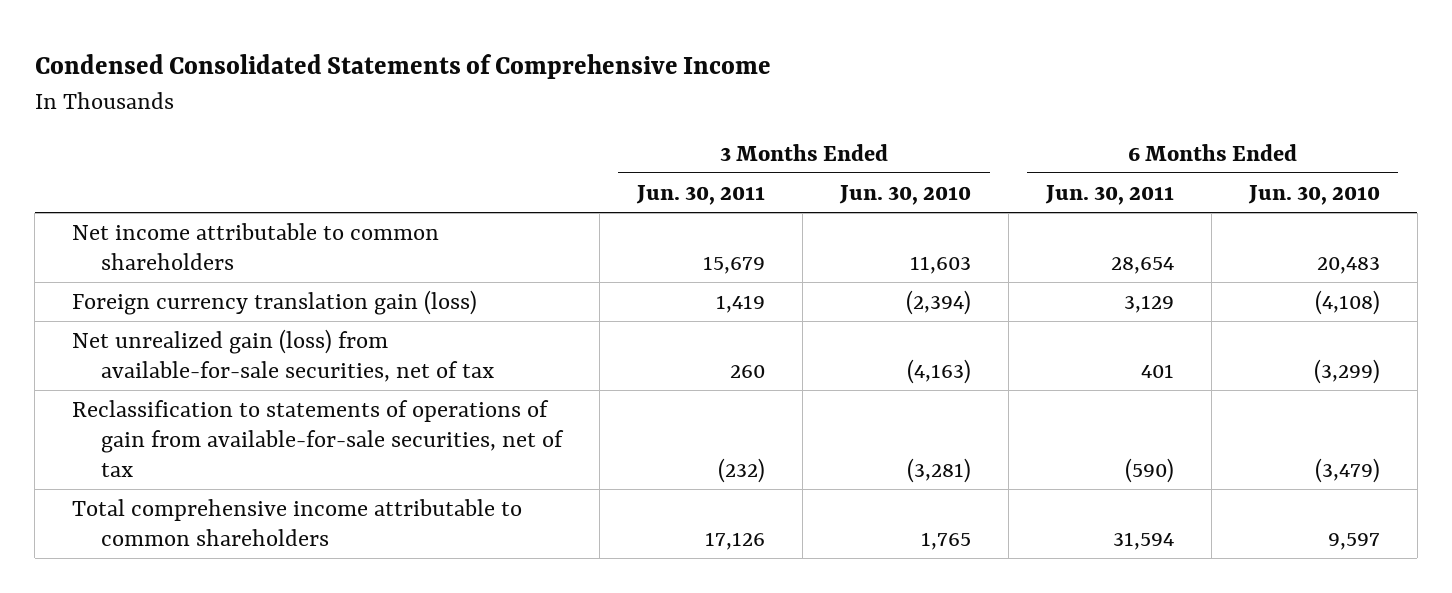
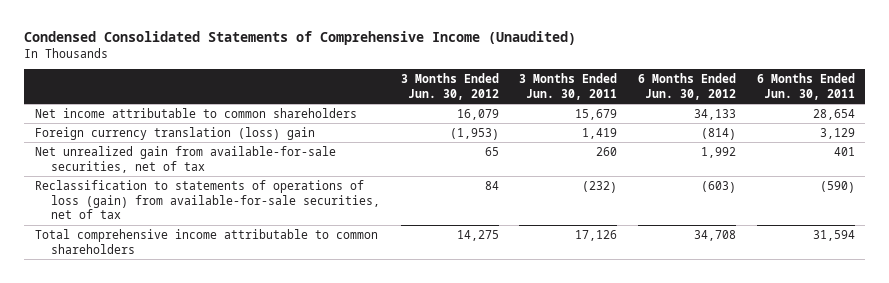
- Condensed Consolidated Statements of Comprehensive Income
+ Condensed Consolidated Statements of Comprehensive Income (Unaudited)
- | 3 Months Ended Jun. 30, 2011 | 3 Months Ended Jun. 30, 2010 | 6 Months Ended Jun. 30, 2011 | 6 Months Ended Jun. 30, 2010
+ | 3 Months Ended Jun. 30, 2012 | 3 Months Ended Jun. 30, 2011 | 6 Months Ended Jun. 30, 2012 | 6 Months Ended Jun. 30, 2011
- Foreign currency translation gain (loss) | 1,419 | (2,394) | 3,129 | (4,108)
- Net unrealized gain (loss) from available-for-sale securities, net of tax | 260 | (4,163) | 401 | (3,299)
- Reclassification to statements of operations of gain from available-for-sale securities, net of tax | (232) | (3,281) | (590) | (3,479)
+ Foreign currency translation (loss) gain | (1,953) | 1,419 | (814) | 3,129
+ Net unrealized gain from available-for-sale securities, net of tax | 65 | 260 | 1,992 | 401
+ Reclassification to statements of operations of loss (gain) from available-for-sale securities, net of tax | 84 | (232) | (603) | (590)

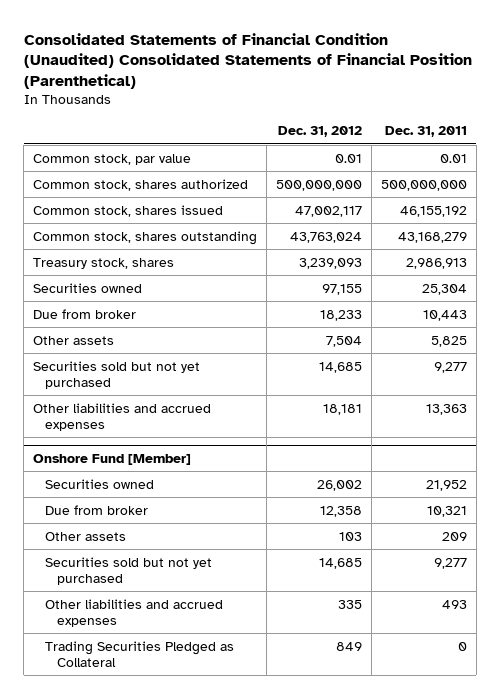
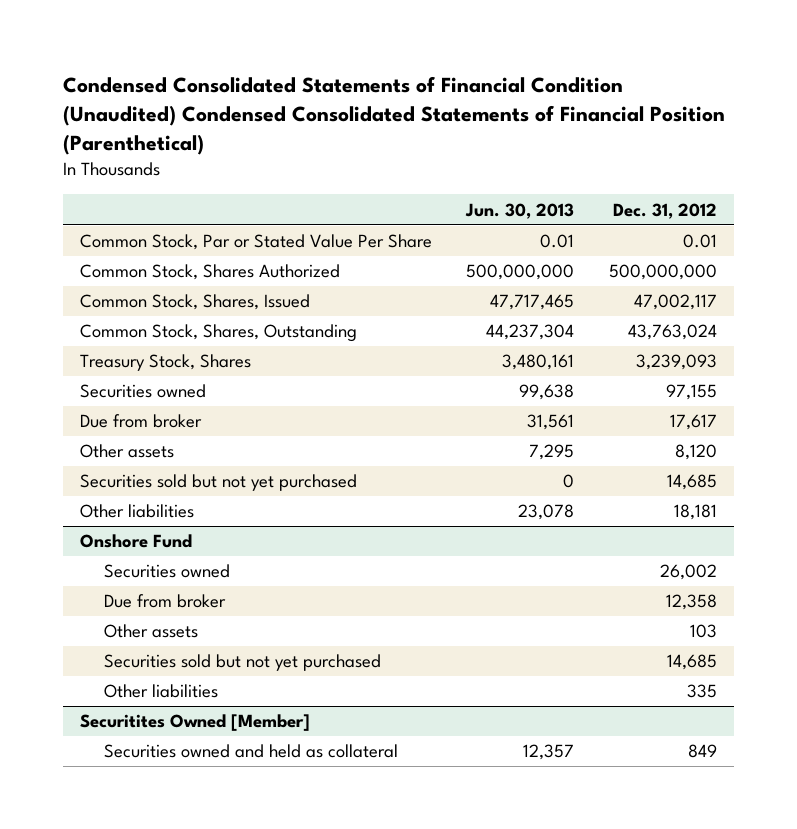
- Consolidated Statements of Financial Condition (Unaudited) Consolidated Statements of Financial Position (Parenthetical)
+ Condensed Consolidated Statements of Financial Condition (Unaudited) Condensed Consolidated Statements of Financial Position (Parenthetical)
- | Dec. 31, 2012 | Dec. 31, 2011
+ | Jun. 30, 2013 | Dec. 31, 2012
- Common stock, par value | 0.01 | 0.01
- Common stock, shares authorized | 500,000,000 | 500,000,000
- Common stock, shares issued | 47,002,117 | 46,155,192
- Common stock, shares outstanding | 43,763,024 | 43,168,279
- Treasury stock, shares | 3,239,093 | 2,986,913
+ Common Stock, Par or Stated Value Per Share | 0.01 | 0.01
+ Common Stock, Shares Authorized | 500,000,000 | 500,000,000
+ Common Stock, Shares, Issued | 47,717,465 | 47,002,117
+ Common Stock, Shares, Outstanding | 44,237,304 | 43,763,024
+ Treasury Stock, Shares | 3,480,161 | 3,239,093
- Due from broker | 18,233 | 10,443
- Other assets | 7,504 | 5,825
+ Due from broker | 31,561 | 17,617
+ Other assets | 7,295 | 8,120
- Other liabilities and accrued expenses | 18,181 | 13,363
- Onshore Fund [Member]
+ Other liabilities | 23,078 | 18,181
+ Onshore Fund
- Other liabilities and accrued expenses | 335 | 493
- Trading Securities Pledged as Collateral | 849 | 0
+ Other liabilities | | 335
+ Securitites Owned [Member]
+ Securities owned and held as collateral | 12,357 | 849

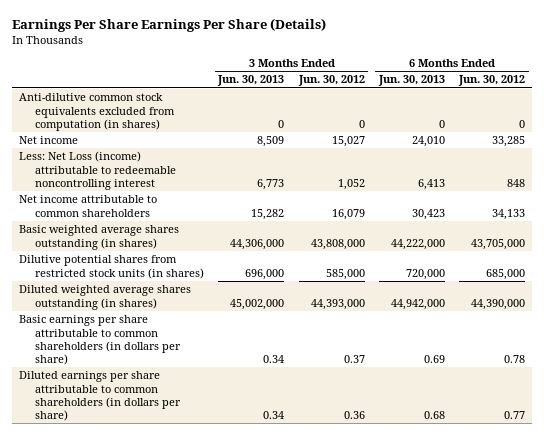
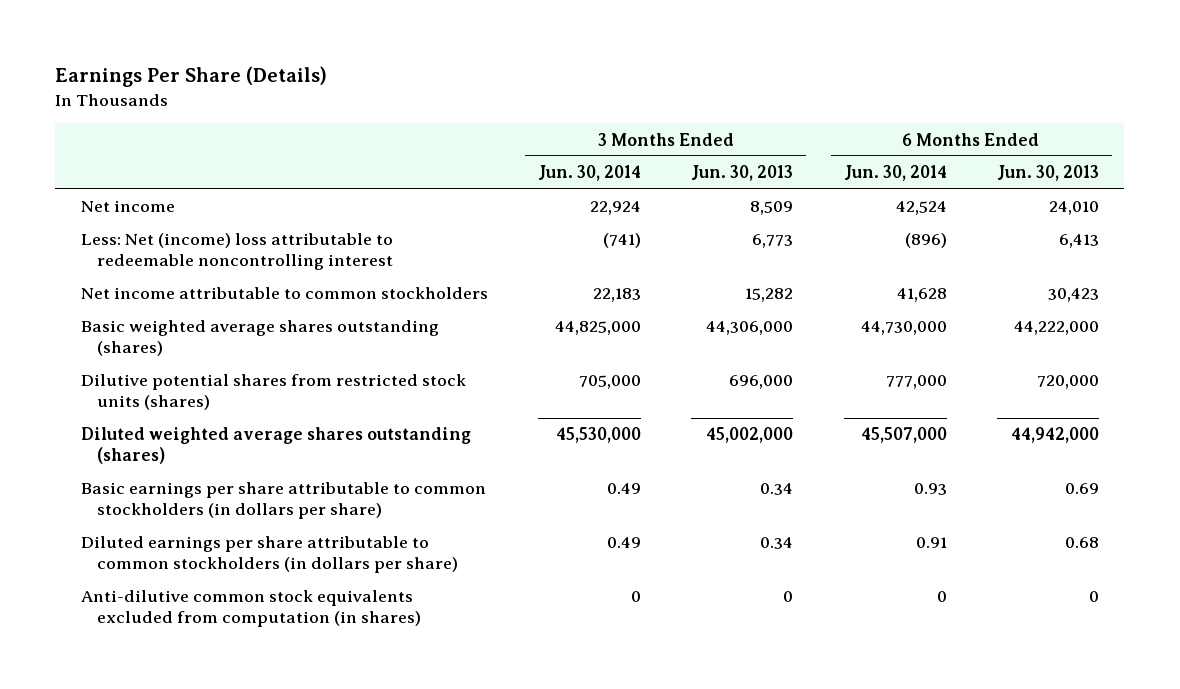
- Earnings Per Share Earnings Per Share (Details)
+ Earnings Per Share (Details)
- | 3 Months Ended Jun. 30, 2013 | 3 Months Ended Jun. 30, 2012 | 6 Months Ended Jun. 30, 2013 | 6 Months Ended Jun. 30, 2012
+ | 3 Months Ended Jun. 30, 2014 | 3 Months Ended Jun. 30, 2013 | 6 Months Ended Jun. 30, 2014 | 6 Months Ended Jun. 30, 2013
- Less: Net Loss (income) attributable to redeemable noncontrolling interest | 6,773 | 1,052 | 6,413 | 848
- Net income attributable to common shareholders | 15,282 | 16,079 | 30,423 | 34,133
- Basic weighted average shares outstanding (in shares) | 44,306,000 | 43,808,000 | 44,222,000 | 43,705,000
- Dilutive potential shares from restricted stock units (in shares) | 696,000 | 585,000 | 720,000 | 685,000
- Diluted weighted average shares outstanding (in shares) | 45,002,000 | 44,393,000 | 44,942,000 | 44,390,000
- Basic earnings per share attributable to common shareholders (in dollars per share) | 0.34 | 0.37 | 0.69 | 0.78
- Diluted earnings per share attributable to common shareholders (in dollars per share) | 0.34 | 0.36 | 0.68 | 0.77
+ Less: Net (income) loss attributable to redeemable noncontrolling interest | (741) | 6,773 | (896) | 6,413
+ Net income attributable to common stockholders | 22,183 | 15,282 | 41,628 | 30,423
+ Basic weighted average shares outstanding (shares) | 44,825,000 | 44,306,000 | 44,730,000 | 44,222,000
+ Dilutive potential shares from restricted stock units (shares) | 705,000 | 696,000 | 777,000 | 720,000
+ Diluted weighted average shares outstanding (shares) | 45,530,000 | 45,002,000 | 45,507,000 | 44,942,000
+ Basic earnings per share attributable to common stockholders (in dollars per share) | 0.49 | 0.34 | 0.93 | 0.69
+ Diluted earnings per share attributable to common stockholders (in dollars per share) | 0.49 | 0.34 | 0.91 | 0.68
moved down: Anti-dilutive common stock equivalents excluded from computation (in shares) | 0 | 0 | 0 | 0

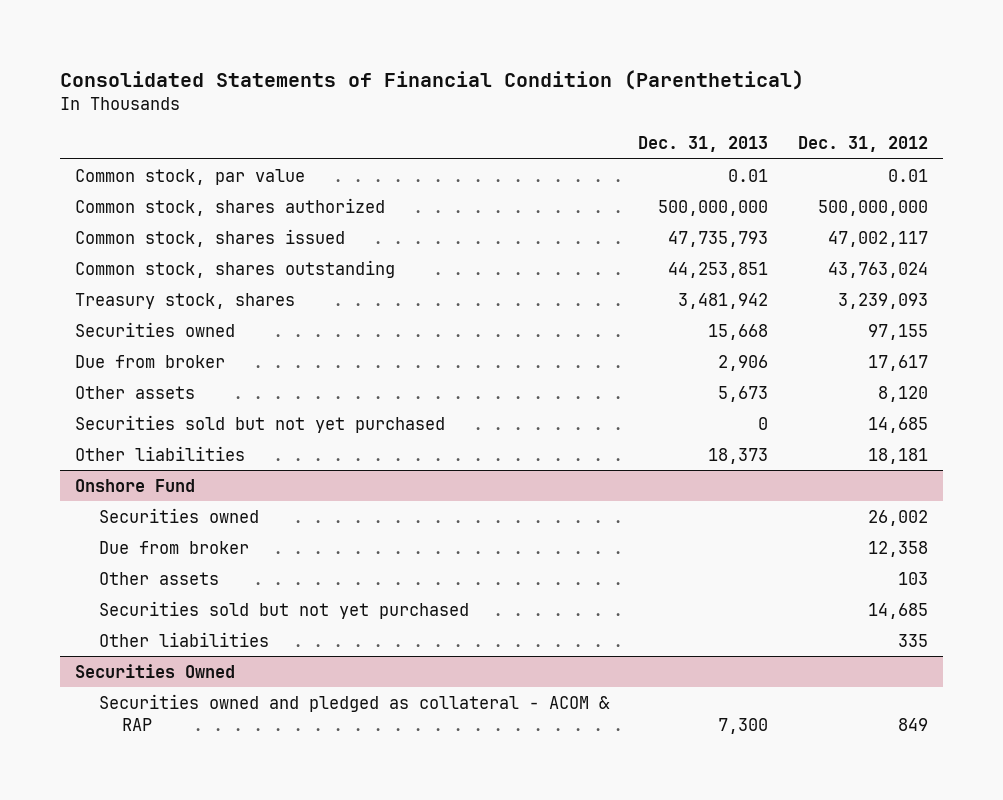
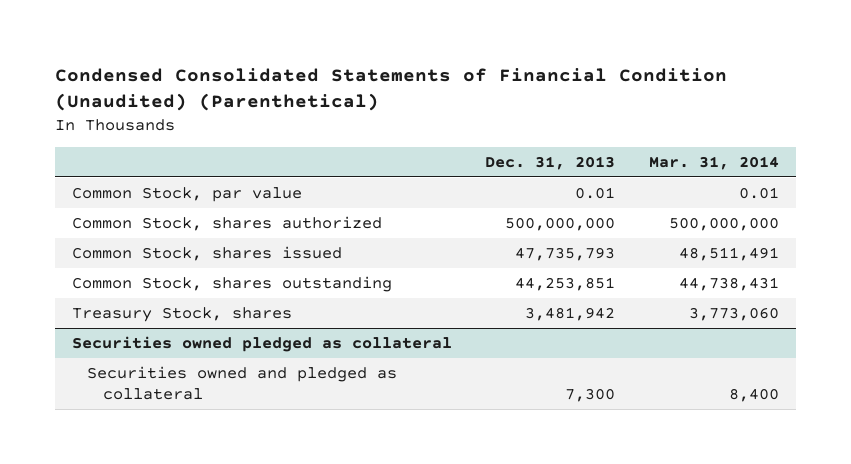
- Consolidated Statements of Financial Condition (Parenthetical)
+ Condensed Consolidated Statements of Financial Condition (Unaudited) (Parenthetical)
- | Dec. 31, 2013 | Dec. 31, 2012
+ | Dec. 31, 2013 | Mar. 31, 2014
- Common stock, par value | 0.01 | 0.01
- Common stock, shares authorized | 500,000,000 | 500,000,000
- Common stock, shares issued | 47,735,793 | 47,002,117
- Common stock, shares outstanding | 44,253,851 | 43,763,024
- Treasury stock, shares | 3,481,942 | 3,239,093
- Securities owned | 15,668 | 97,155
- Due from broker | 2,906 | 17,617
- Other assets | 5,673 | 8,120
- Securities sold but not yet purchased | 0 | 14,685
- Other liabilities | 18,373 | 18,181
- Onshore Fund
- Securities owned | | 26,002
- Due from broker | | 12,358
- Other assets | | 103
- Securities sold but not yet purchased | | 14,685
- Other liabilities | | 335
- Securities Owned
- Securities owned and pledged as collateral - ACOM & RAP | 7,300 | 849
+ Common Stock, par value | 0.01 | 0.01
+ Common Stock, shares authorized | 500,000,000 | 500,000,000
+ Common Stock, shares issued | 47,735,793 | 48,511,491
+ Common Stock, shares outstanding | 44,253,851 | 44,738,431
+ Treasury Stock, shares | 3,481,942 | 3,773,060
+ Securities owned pledged as collateral
+ Securities owned and pledged as collateral | 7,300 | 8,400

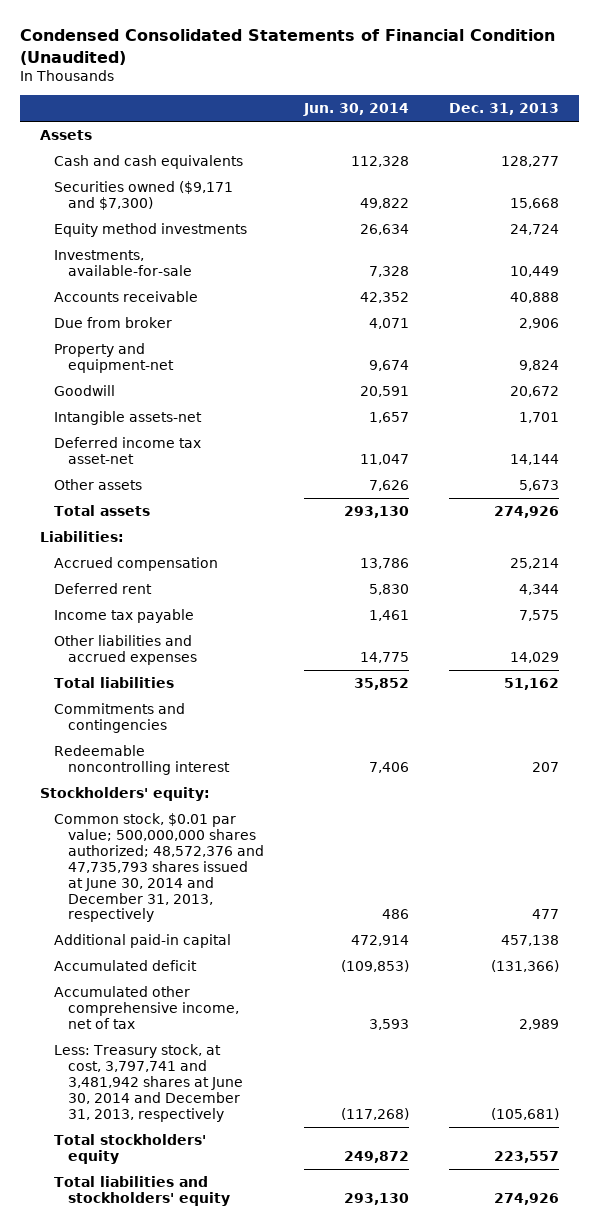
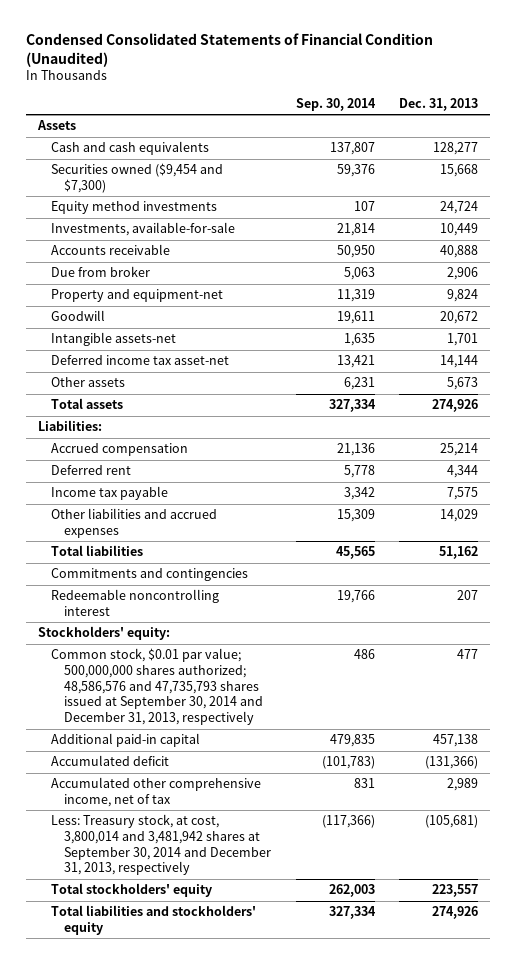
- | Jun. 30, 2014 | Dec. 31, 2013
+ | Sep. 30, 2014 | Dec. 31, 2013
- Securities owned ($9,171 and $7,300) | 49,822 | 15,668
+ Securities owned ($9,454 and $7,300) | 59,376 | 15,668
- Common stock, $0.01 par value; 500,000,000 shares authorized; 48,572,376 and 47,735,793 shares issued at June 30, 2014 and December 31, 2013, respectively | 486 | 477
+ Common stock, $0.01 par value; 500,000,000 shares authorized; 48,586,576 and 47,735,793 shares issued at September 30, 2014 and December 31, 2013, respectively | 486 | 477
- Less: Treasury stock, at cost, 3,797,741 and 3,481,942 shares at June 30, 2014 and December 31, 2013, respectively | (117,268) | (105,681)
+ Less: Treasury stock, at cost, 3,800,014 and 3,481,942 shares at September 30, 2014 and December 31, 2013, respectively | (117,366) | (105,681)

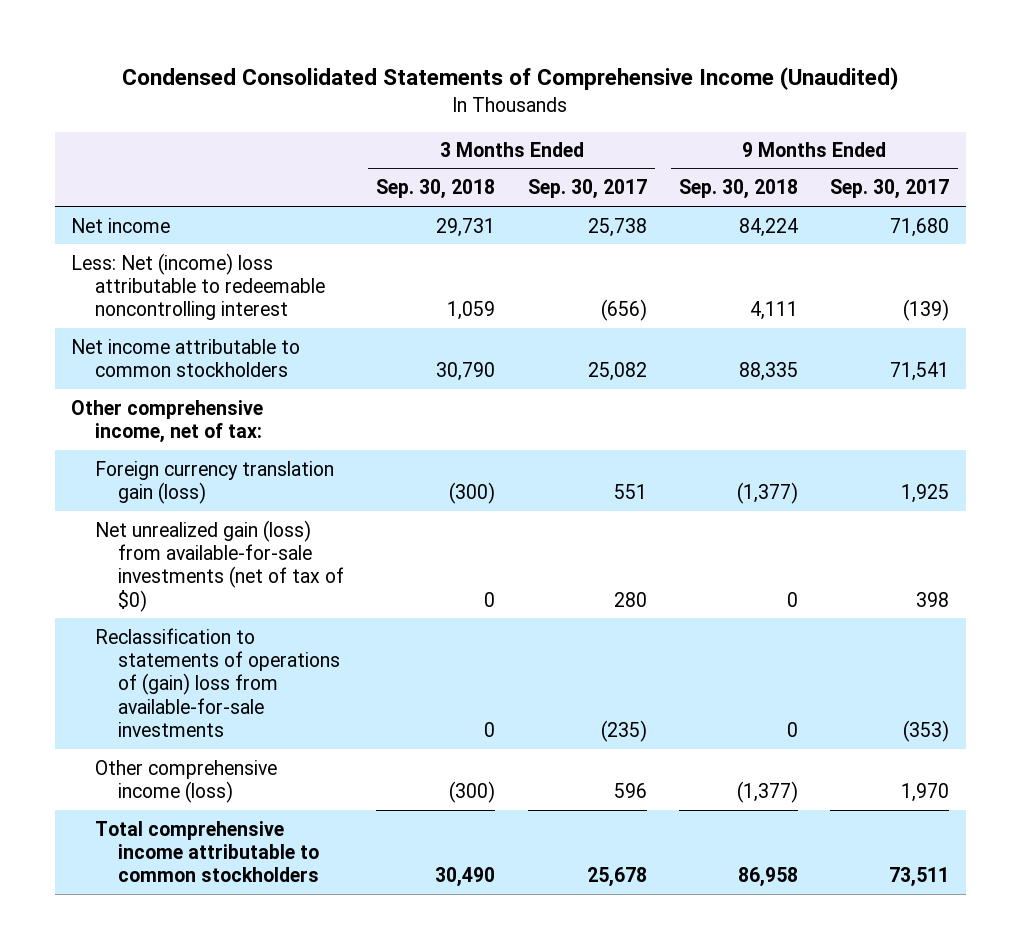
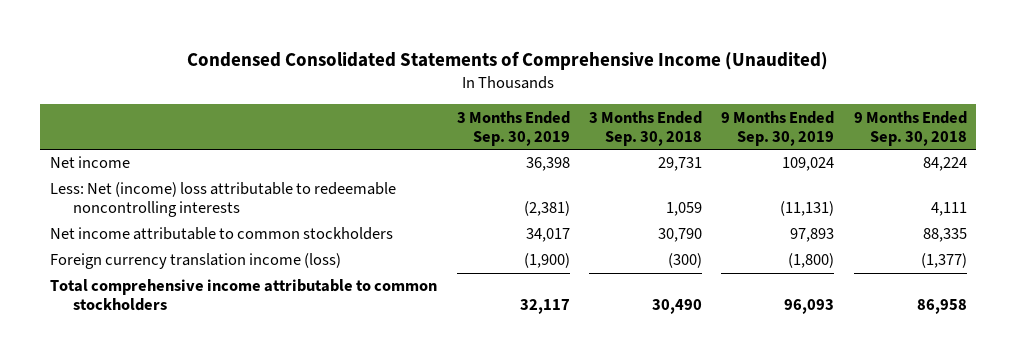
- | 3 Months Ended Sep. 30, 2018 | 3 Months Ended Sep. 30, 2017 | 9 Months Ended Sep. 30, 2018 | 9 Months Ended Sep. 30, 2017
+ | 3 Months Ended Sep. 30, 2019 | 3 Months Ended Sep. 30, 2018 | 9 Months Ended Sep. 30, 2019 | 9 Months Ended Sep. 30, 2018
- Less: Net (income) loss attributable to redeemable noncontrolling interest | 1,059 | (656) | 4,111 | (139)
+ Less: Net (income) loss attributable to redeemable noncontrolling interests | (2,381) | 1,059 | (11,131) | 4,111
- Other comprehensive income, net of tax:
- Foreign currency translation gain (loss) | (300) | 551 | (1,377) | 1,925
- Net unrealized gain (loss) from available-for-sale investments (net of tax of $0) | 0 | 280 | 0 | 398
- Reclassification to statements of operations of (gain) loss from available-for-sale investments | 0 | (235) | 0 | (353)
- Other comprehensive income (loss) | (300) | 596 | (1,377) | 1,970
+ Foreign currency translation income (loss) | (1,900) | (300) | (1,800) | (1,377)

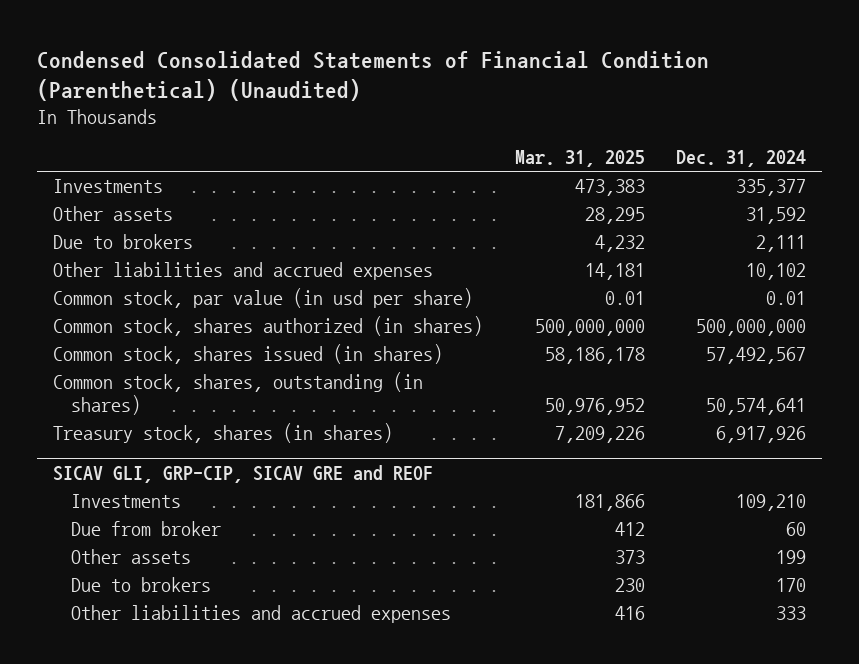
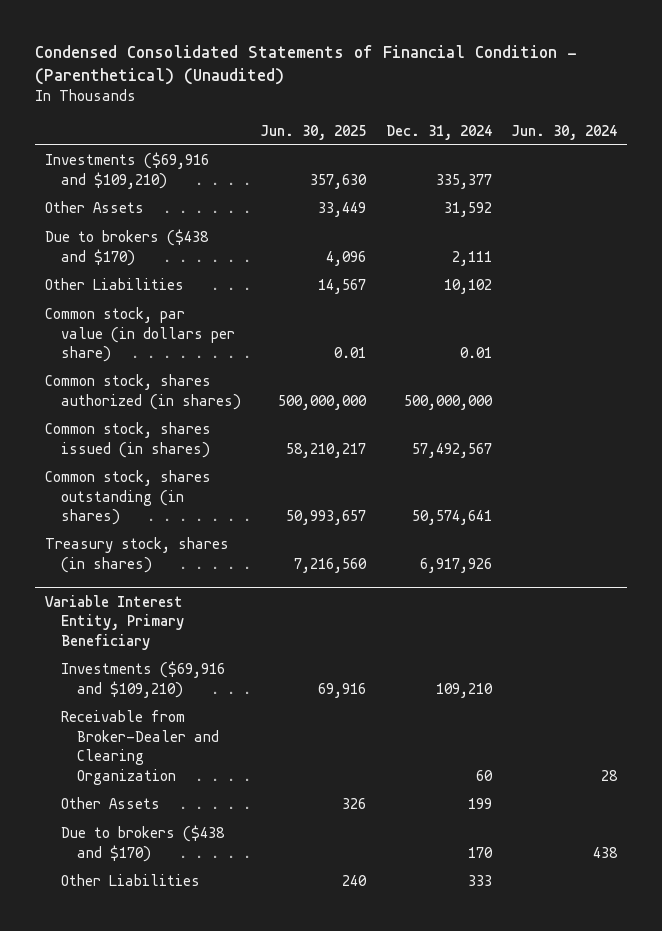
- Condensed Consolidated Statements of Financial Condition (Parenthetical) (Unaudited)
+ Condensed Consolidated Statements of Financial Condition - (Parenthetical) (Unaudited)
- | Mar. 31, 2025 | Dec. 31, 2024
+ | Jun. 30, 2025 | Dec. 31, 2024 | Jun. 30, 2024
- Investments | 473,383 | 335,377
- Other assets | 28,295 | 31,592
- Due to brokers | 4,232 | 2,111
- Other liabilities and accrued expenses | 14,181 | 10,102
- Common stock, par value (in usd per share) | 0.01 | 0.01
+ Investments ($69,916 and $109,210) | 357,630 | 335,377 |
+ Other Assets | 33,449 | 31,592 |
+ Due to brokers ($438 and $170) | 4,096 | 2,111 |
+ Other Liabilities | 14,567 | 10,102 |
+ Common stock, par value (in dollars per share) | 0.01 | 0.01 |
- Common stock, shares, outstanding (in shares) | 50,976,952 | 50,574,641
+ Common stock, shares outstanding (in shares) | 50,993,657 | 50,574,641 |
- SICAV GLI, GRP-CIP, SICAV GRE and REOF
- Investments | 181,866 | 109,210
- Due from broker | 412 | 60
- Other assets | 373 | 199
- Due to brokers | 230 | 170
- Other liabilities and accrued expenses | 416 | 333
+ Variable Interest Entity, Primary Beneficiary
+ Investments ($69,916 and $109,210) | 69,916 | 109,210 |
+ Receivable from Broker-Dealer and Clearing Organization | | 60 | 28
+ Other Assets | 326 | 199 |
+ Due to brokers ($438 and $170) | | 170 | 438
+ Other Liabilities | 240 | 333 |

